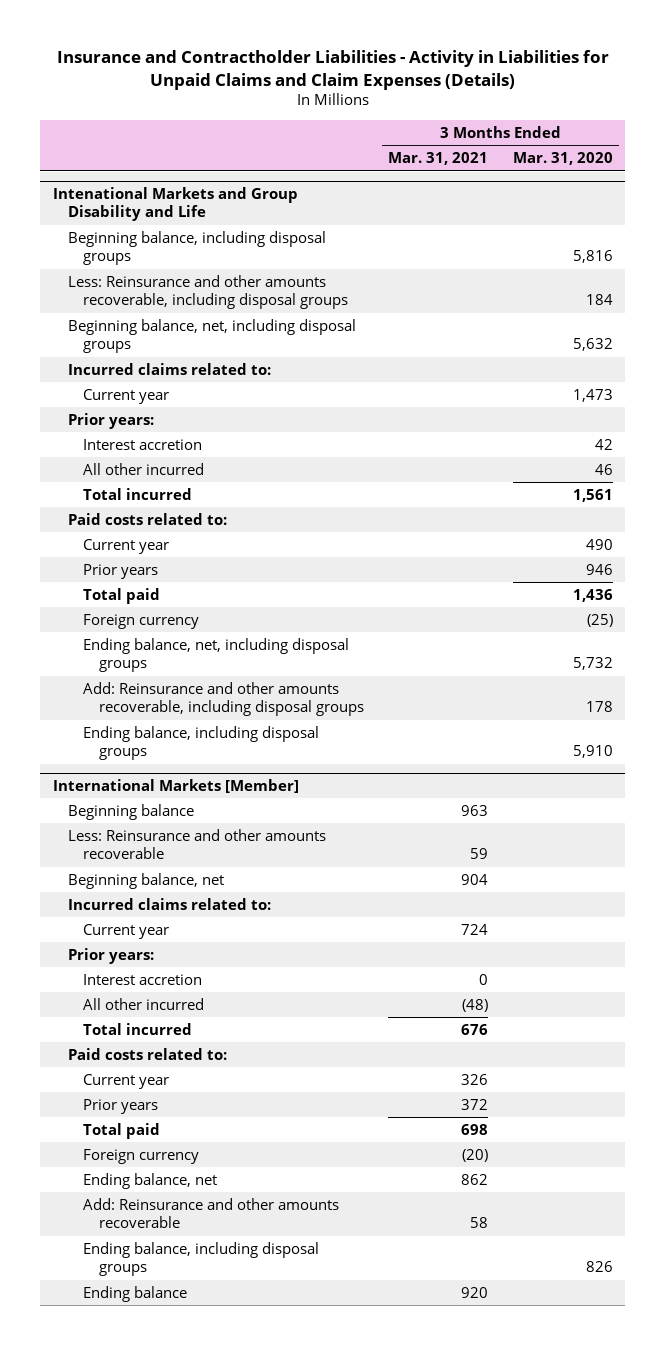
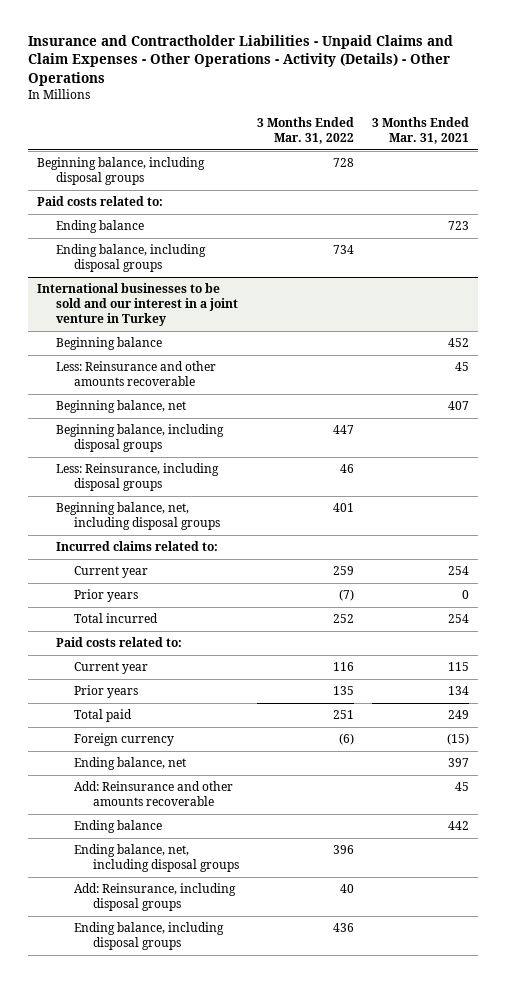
- Insurance and Contractholder Liabilities - Activity in Liabilities for Unpaid Claims and Claim Expenses (Details)
+ Insurance and Contractholder Liabilities - Unpaid Claims and Claim Expenses - Other Operations - Activity (Details) - Other Operations
- | 3 Months Ended Mar. 31, 2021 | 3 Months Ended Mar. 31, 2020
+ | 3 Months Ended Mar. 31, 2022 | 3 Months Ended Mar. 31, 2021
- Intenational Markets and Group Disability and Life
- Beginning balance, including disposal groups | | 5,816
- Less: Reinsurance and other amounts recoverable, including disposal groups | | 184
- Beginning balance, net, including disposal groups | | 5,632
- Incurred claims related to:
- Current year | | 1,473
- Prior years:
- Interest accretion | | 42
- All other incurred | | 46
- Total incurred | | 1,561
- Paid costs related to:
- Current year | | 490
- Prior years | | 946
- Total paid | | 1,436
- Foreign currency | | (25)
- Ending balance, net, including disposal groups | | 5,732
- Add: Reinsurance and other amounts recoverable, including disposal groups | | 178
- Ending balance, including disposal groups | | 5,910
- International Markets [Member]
- Beginning balance | 963 |
- Less: Reinsurance and other amounts recoverable | 59 |
- Beginning balance, net | 904 |
- Incurred claims related to:
- Current year | 724 |
- Prior years:
- Interest accretion | 0 |
- All other incurred | (48) |
- Total incurred | 676 |
- Paid costs related to:
- Current year | 326 |
- Prior years | 372 |
- Total paid | 698 |
- Foreign currency | (20) |
- Ending balance, net | 862 |
- Add: Reinsurance and other amounts recoverable | 58 |
- Ending balance, including disposal groups | | 826
- Ending balance | 920 |
+ Beginning balance, including disposal groups | 728 |
+ Paid costs related to:
+ Ending balance | | 723
+ Ending balance, including disposal groups | 734 |
+ International businesses to be sold and our interest in a joint venture in Turkey
+ Beginning balance | | 452
+ Less: Reinsurance and other amounts recoverable | | 45
+ Beginning balance, net | | 407
+ Beginning balance, including disposal groups | 447 |
+ Less: Reinsurance, including disposal groups | 46 |
+ Beginning balance, net, including disposal groups | 401 |
+ Incurred claims related to:
+ Current year | 259 | 254
+ Prior years | (7) | 0
+ Total incurred | 252 | 254
+ Paid costs related to:
+ Current year | 116 | 115
+ Prior years | 135 | 134
+ Total paid | 251 | 249
+ Foreign currency | (6) | (15)
+ Ending balance, net | | 397
+ Add: Reinsurance and other amounts recoverable | | 45
+ Ending balance | | 442
+ Ending balance, net, including disposal groups | 396 |
+ Add: Reinsurance, including disposal groups | 40 |
+ Ending balance, including disposal groups | 436 |

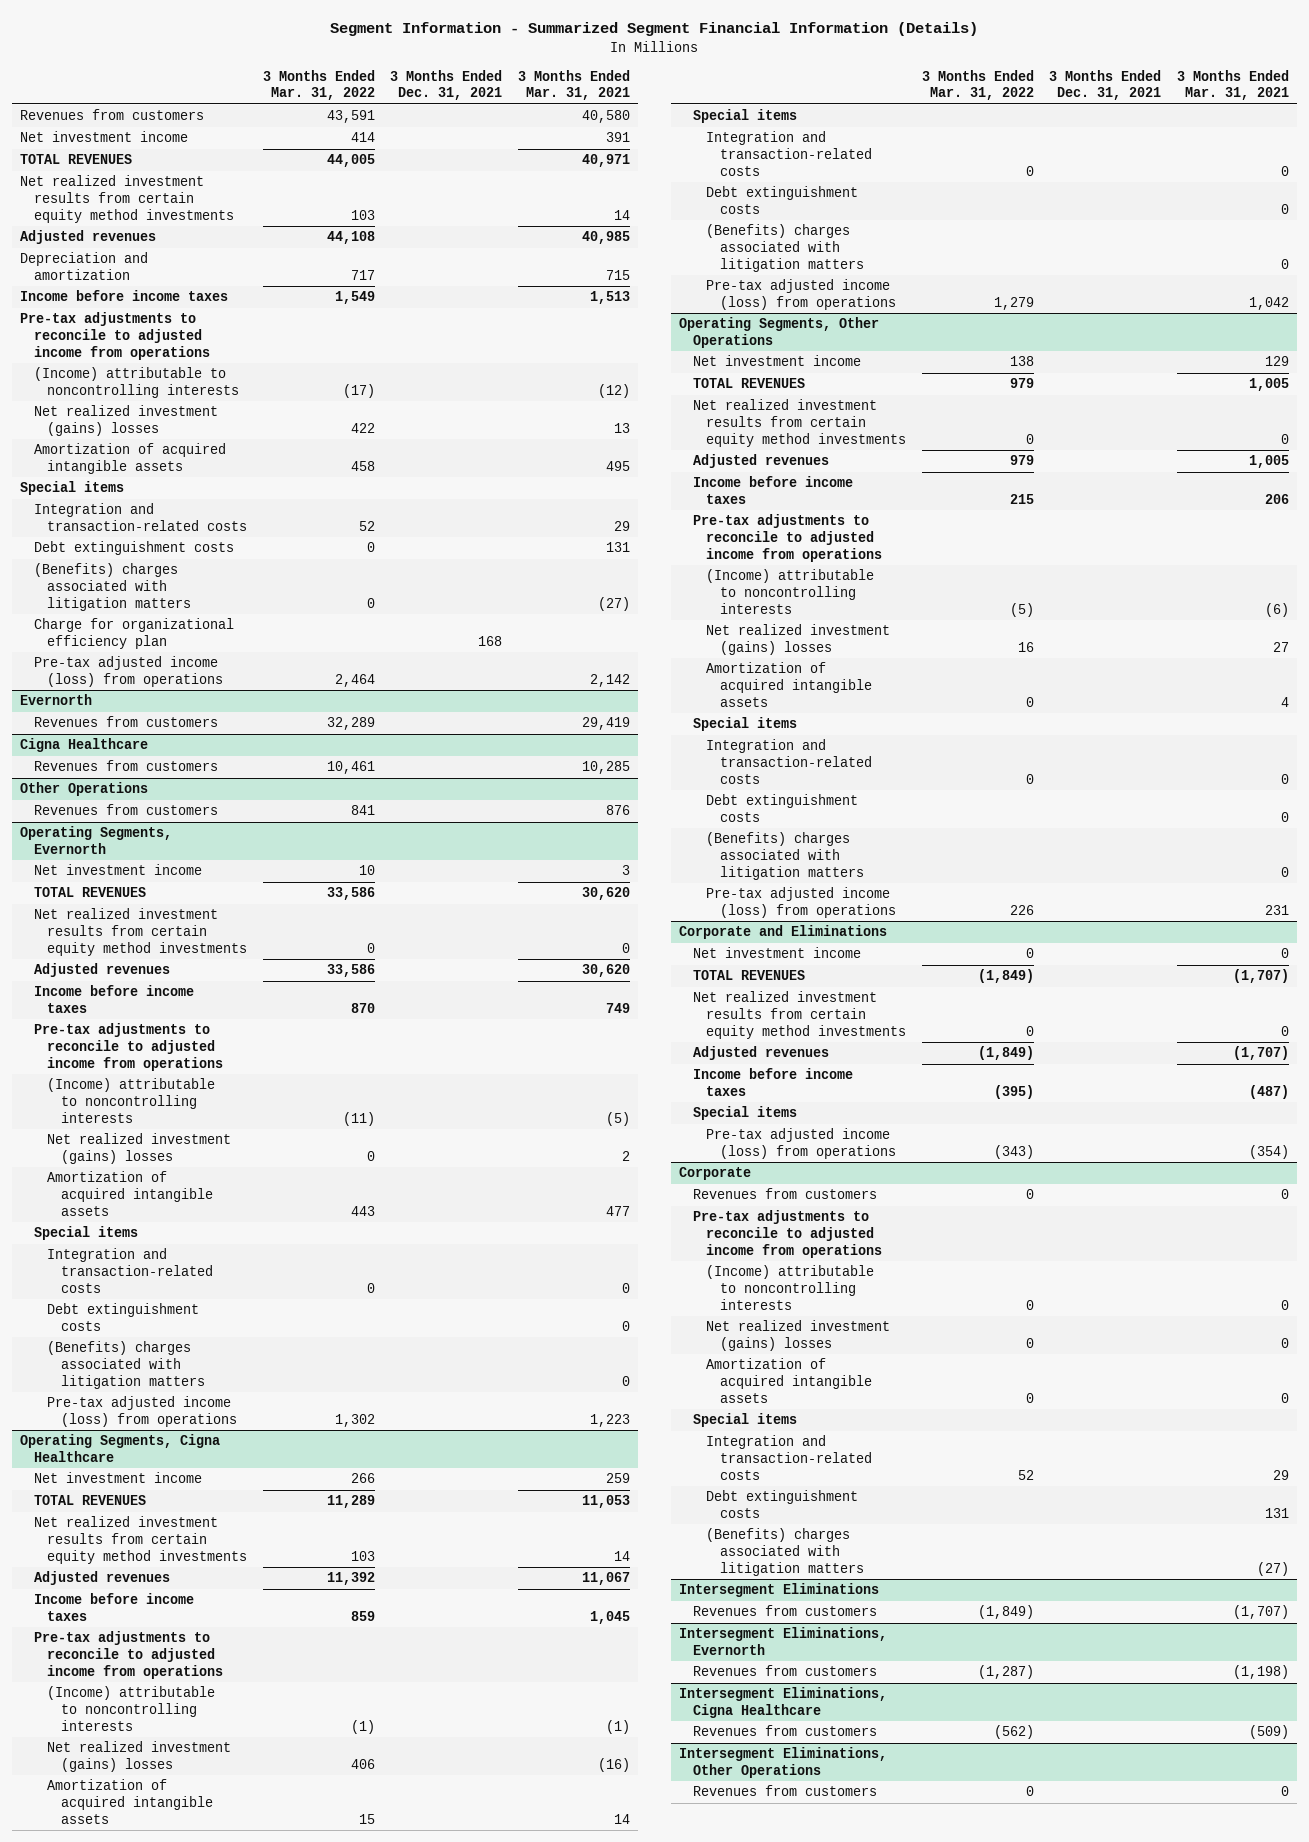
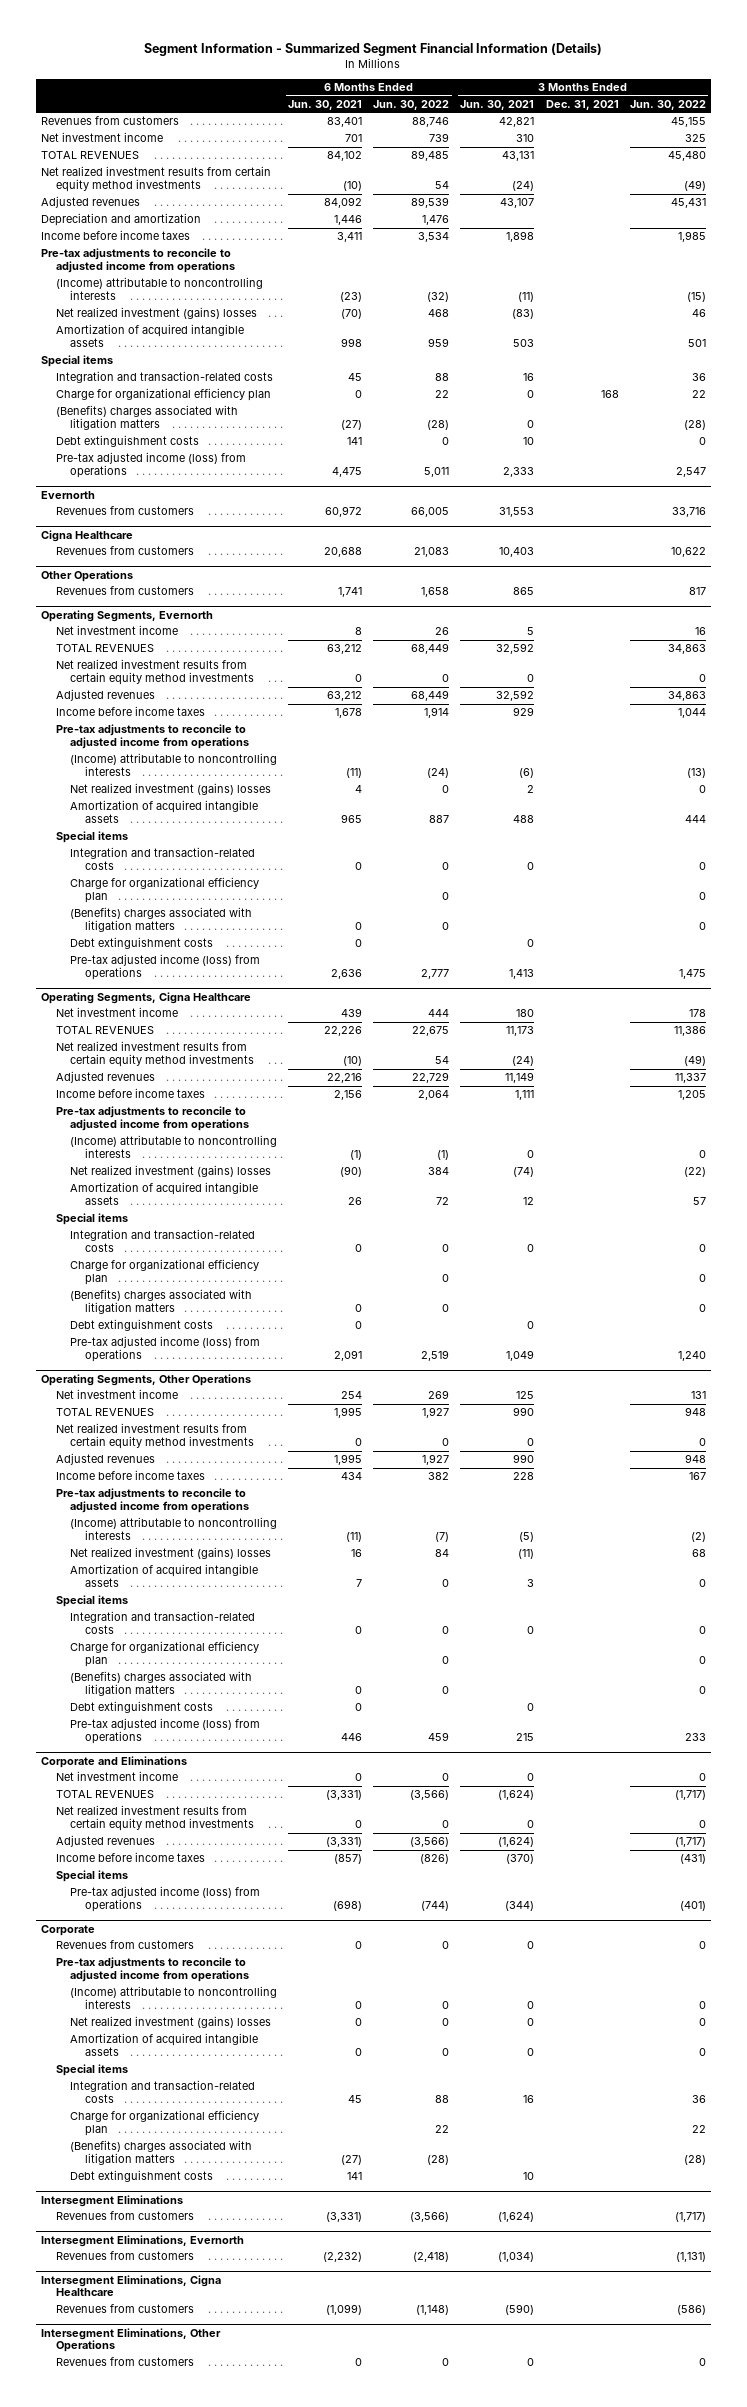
- | 3 Months Ended Mar. 31, 2022 | 3 Months Ended Dec. 31, 2021 | 3 Months Ended Mar. 31, 2021
+ | 6 Months Ended Jun. 30, 2021 | 6 Months Ended Jun. 30, 2022 | 3 Months Ended Jun. 30, 2021 | 3 Months Ended Dec. 31, 2021 | 3 Months Ended Jun. 30, 2022
moved down: (Benefits) charges associated with litigation matters | (27) | (28) | 0 | | (28)
moved down: Debt extinguishment costs | 141 | 0 | 10 | | 0
@ Operating Segments, Evernorth
+ Charge for organizational efficiency plan | | 0 | | | 0
moved down: Debt extinguishment costs | 0 | | 0 | |
@ Operating Segments, Cigna Healthcare
+ Charge for organizational efficiency plan | | 0 | | | 0
moved down: Debt extinguishment costs | 0 | | 0 | |
@ Operating Segments, Other Operations
+ Charge for organizational efficiency plan | | 0 | | | 0
moved down: Debt extinguishment costs | 0 | | 0 | |
@ Corporate
+ Charge for organizational efficiency plan | | 22 | | | 22
moved down: Debt extinguishment costs | 141 | | 10 | |

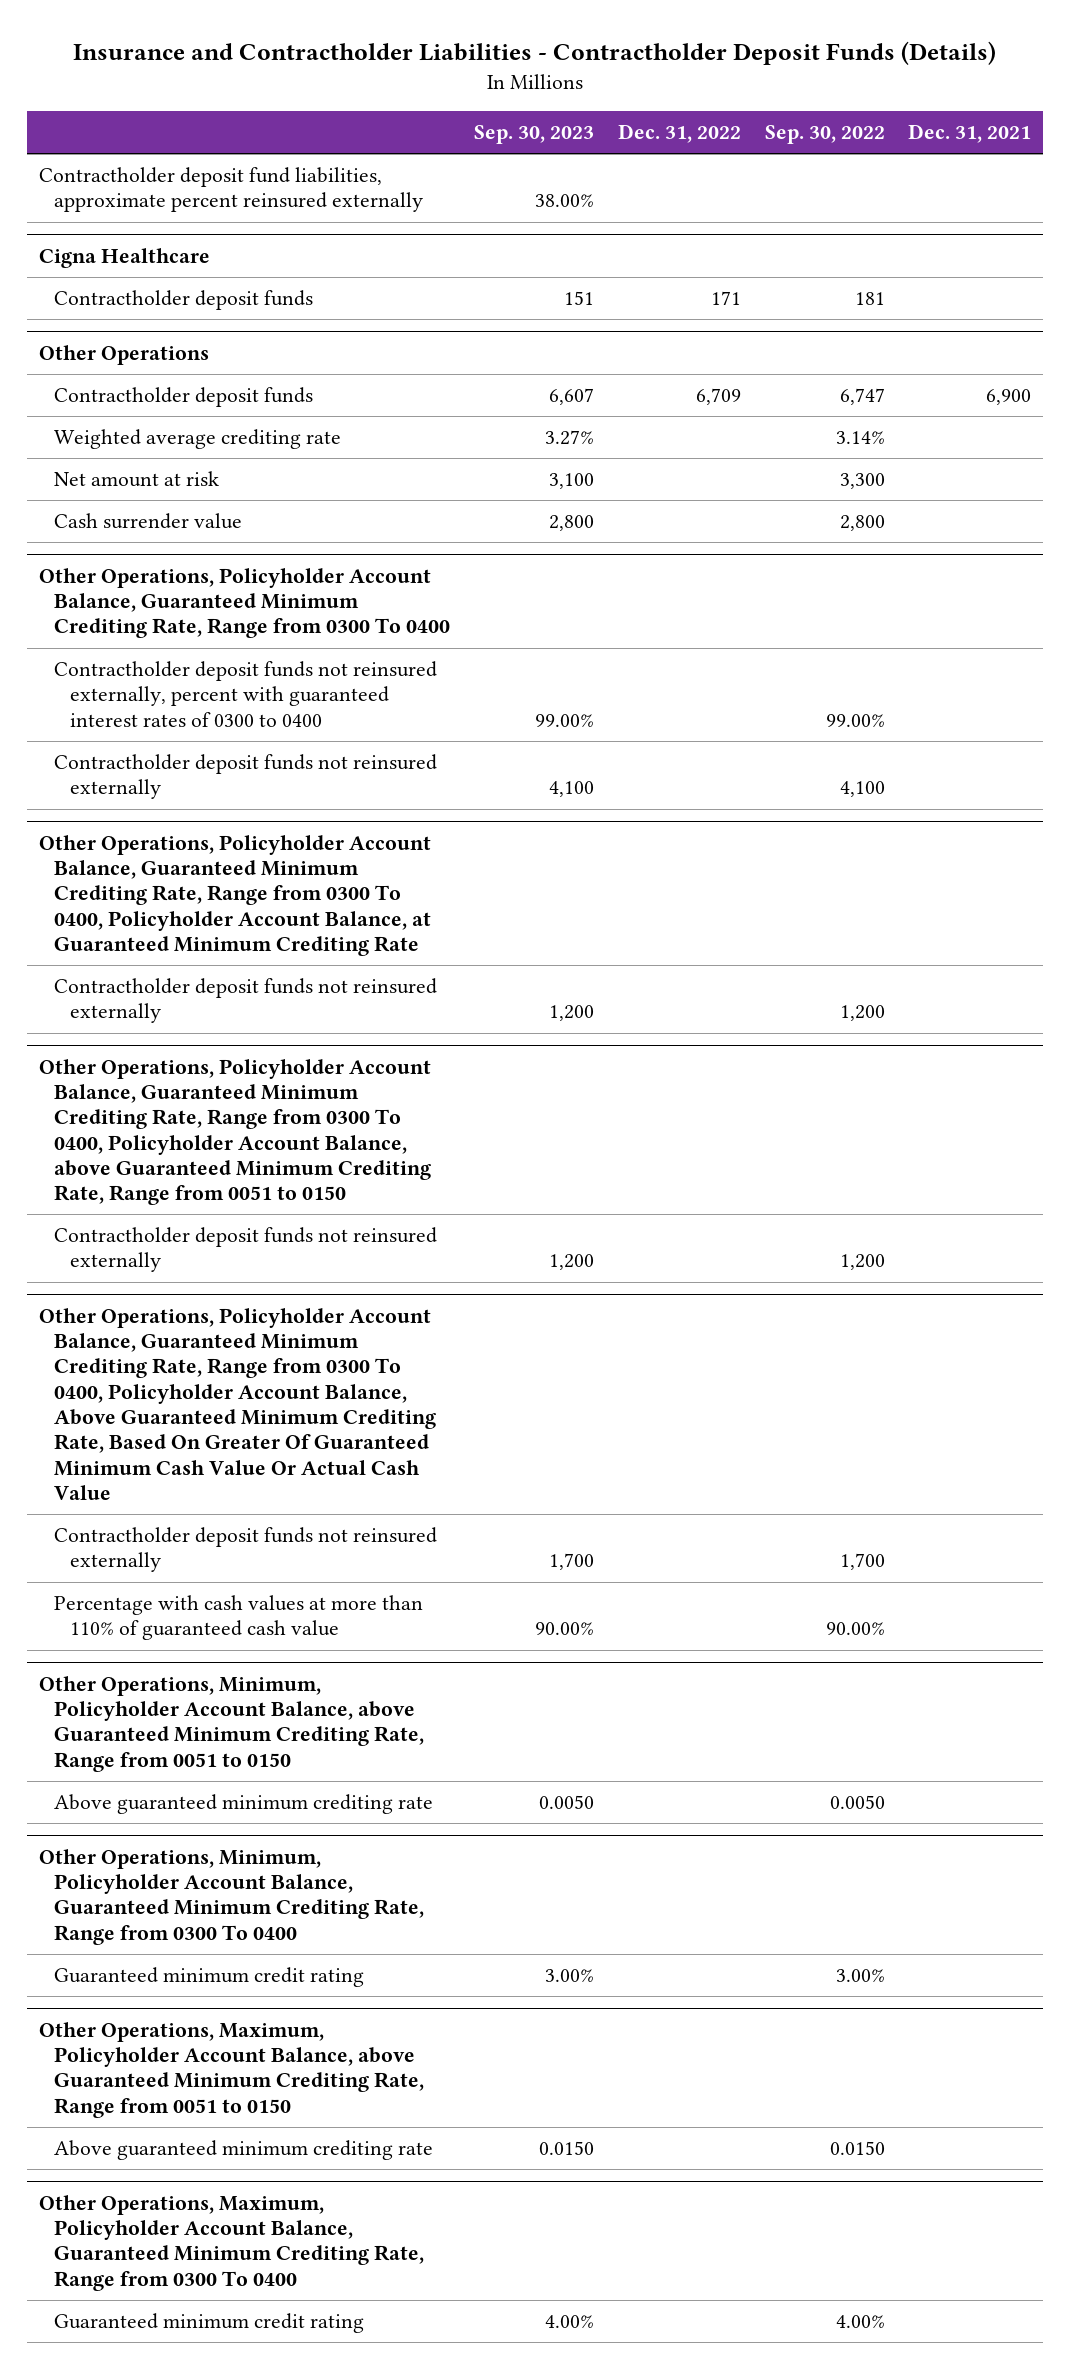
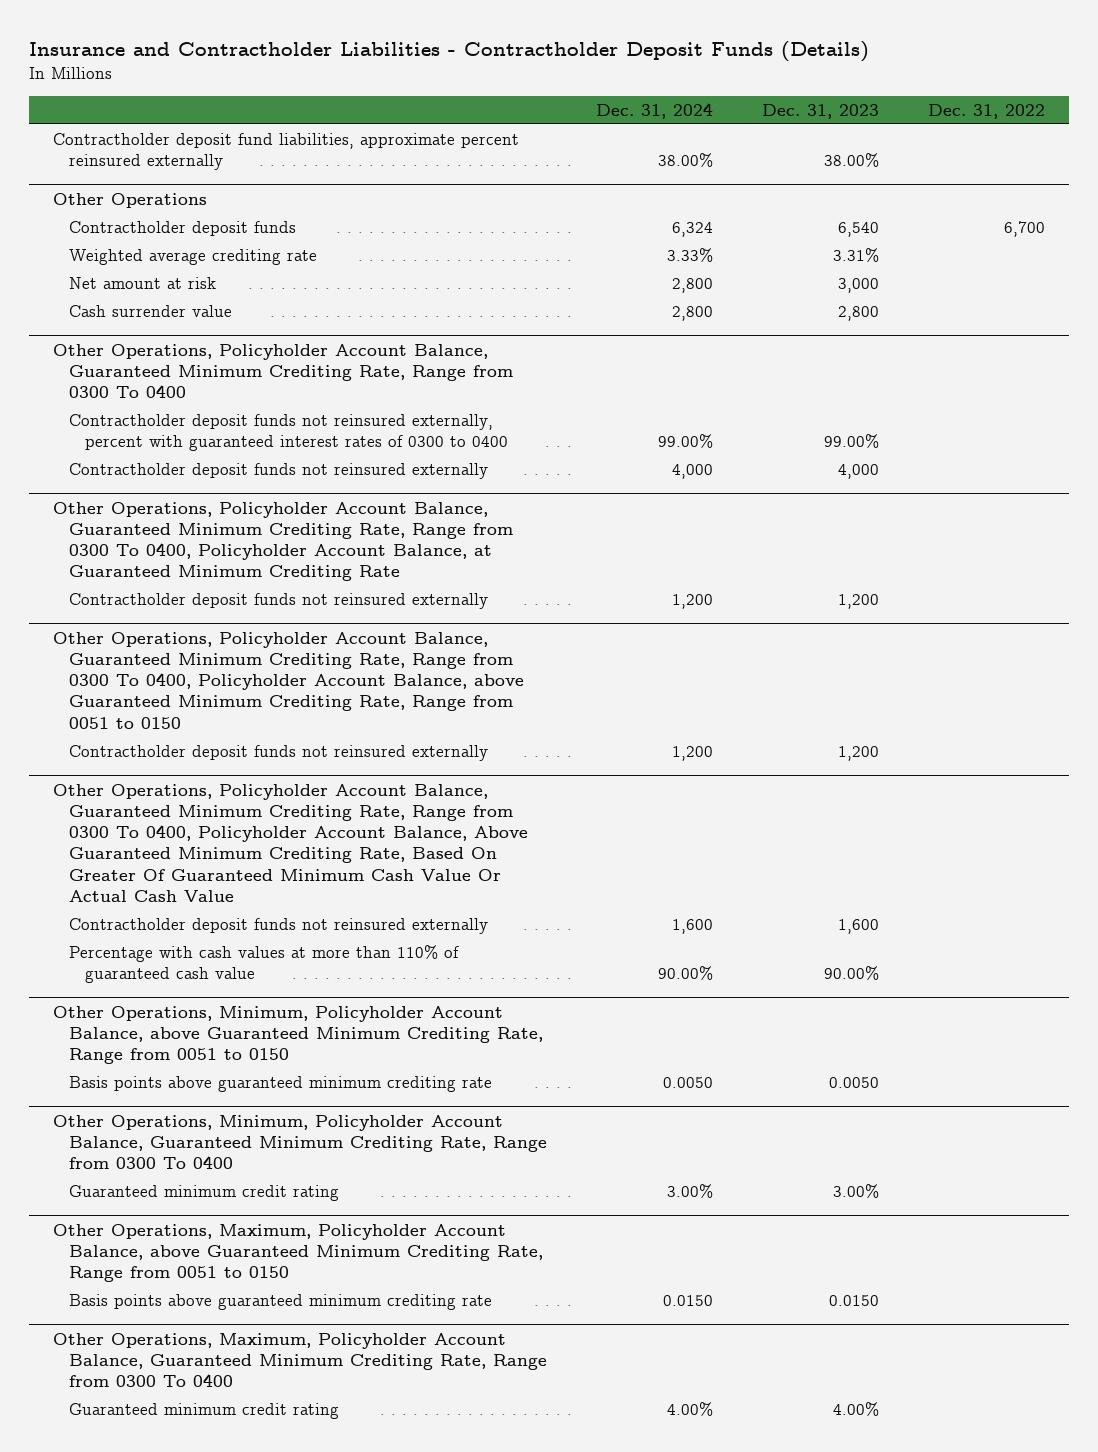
- | Sep. 30, 2023 | Dec. 31, 2022 | Sep. 30, 2022 | Dec. 31, 2021
+ | Dec. 31, 2024 | Dec. 31, 2023 | Dec. 31, 2022
- Cigna Healthcare
- Contractholder deposit funds | 151 | 171 | 181 |
@ Other Operations
- Contractholder deposit funds | 6,607 | 6,709 | 6,747 | 6,900
+ Contractholder deposit funds | 6,324 | 6,540 | 6,700
@ Other Operations, Minimum, Policyholder Account Balance, above Guaranteed Minimum Crediting Rate, Range from 0051 to 0150
- Above guaranteed minimum crediting rate | 0.0050 | | 0.0050 |
+ Basis points above guaranteed minimum crediting rate | 0.0050 | 0.0050 |
@ Other Operations, Maximum, Policyholder Account Balance, above Guaranteed Minimum Crediting Rate, Range from 0051 to 0150
- Above guaranteed minimum crediting rate | 0.0150 | | 0.0150 |
+ Basis points above guaranteed minimum crediting rate | 0.0150 | 0.0150 |

